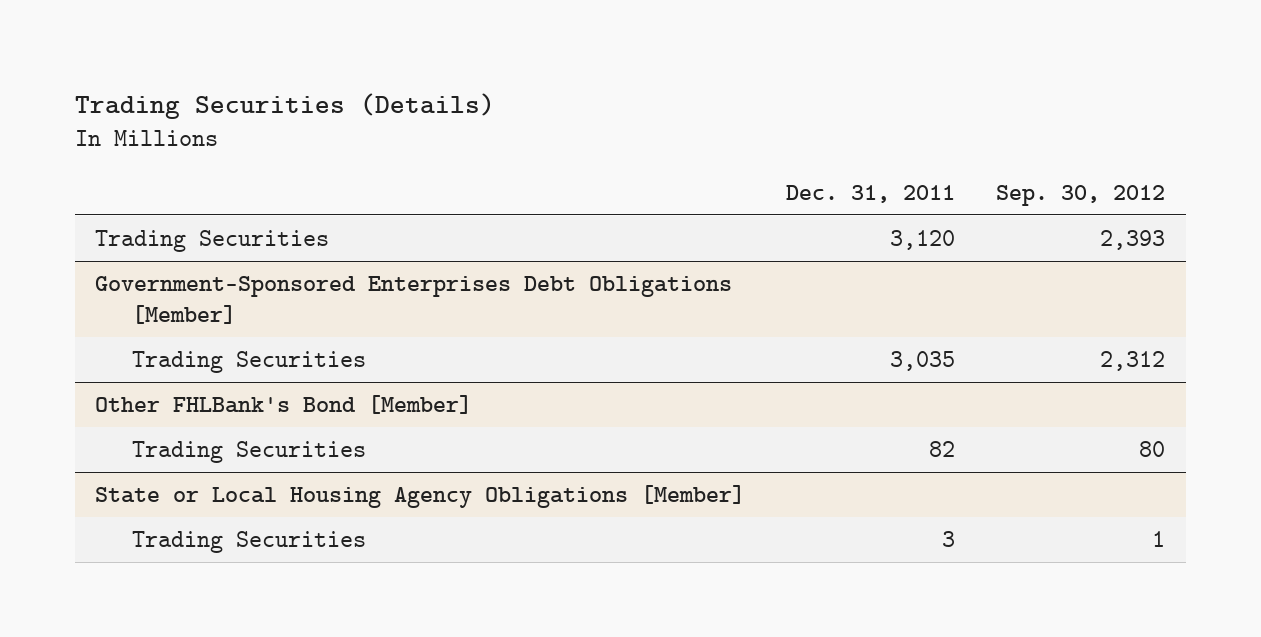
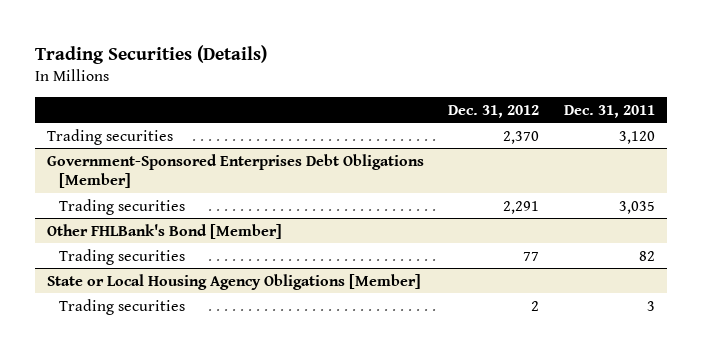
- | Dec. 31, 2011 | Sep. 30, 2012
+ | Dec. 31, 2012 | Dec. 31, 2011
- Trading Securities | 3,120 | 2,393
+ Trading securities | 2,370 | 3,120
@ Government-Sponsored Enterprises Debt Obligations [Member]
- Trading Securities | 3,035 | 2,312
+ Trading securities | 2,291 | 3,035
@ Other FHLBank's Bond [Member]
- Trading Securities | 82 | 80
+ Trading securities | 77 | 82
@ State or Local Housing Agency Obligations [Member]
- Trading Securities | 3 | 1
+ Trading securities | 2 | 3

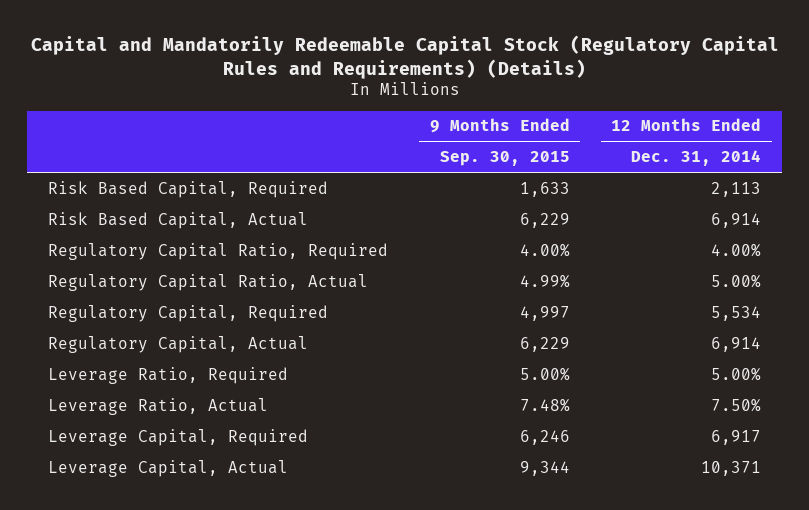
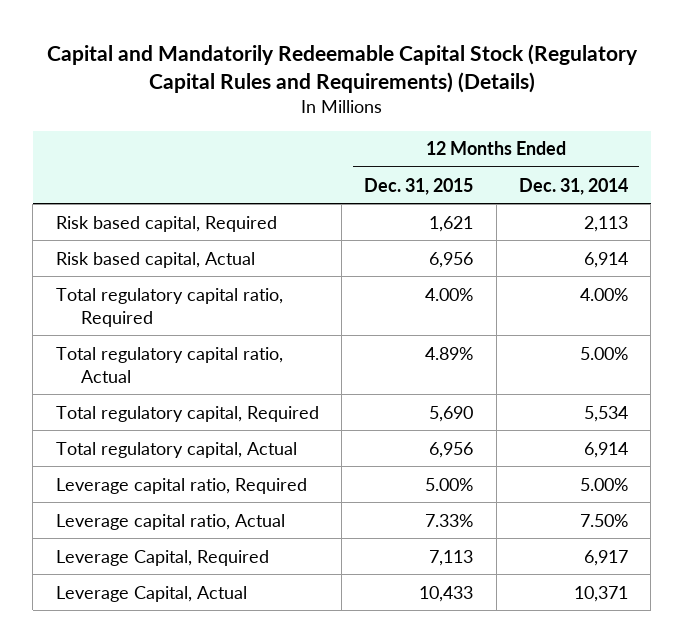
- | 9 Months Ended Sep. 30, 2015 | 12 Months Ended Dec. 31, 2014
+ | 12 Months Ended Dec. 31, 2015 | 12 Months Ended Dec. 31, 2014
- Risk Based Capital, Required | 1,633 | 2,113
- Risk Based Capital, Actual | 6,229 | 6,914
- Regulatory Capital Ratio, Required | 4.00% | 4.00%
- Regulatory Capital Ratio, Actual | 4.99% | 5.00%
- Regulatory Capital, Required | 4,997 | 5,534
- Regulatory Capital, Actual | 6,229 | 6,914
- Leverage Ratio, Required | 5.00% | 5.00%
- Leverage Ratio, Actual | 7.48% | 7.50%
+ Risk based capital, Required | 1,621 | 2,113
+ Risk based capital, Actual | 6,956 | 6,914
+ Total regulatory capital ratio, Required | 4.00% | 4.00%
+ Total regulatory capital ratio, Actual | 4.89% | 5.00%
+ Total regulatory capital, Required | 5,690 | 5,534
+ Total regulatory capital, Actual | 6,956 | 6,914
+ Leverage capital ratio, Required | 5.00% | 5.00%
+ Leverage capital ratio, Actual | 7.33% | 7.50%

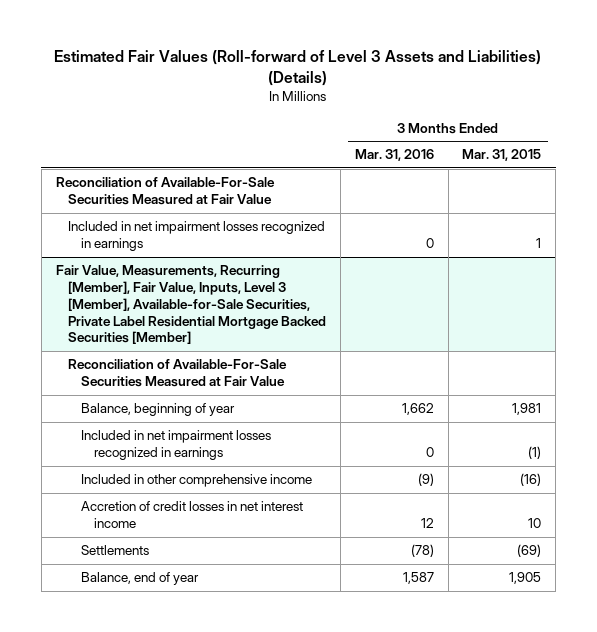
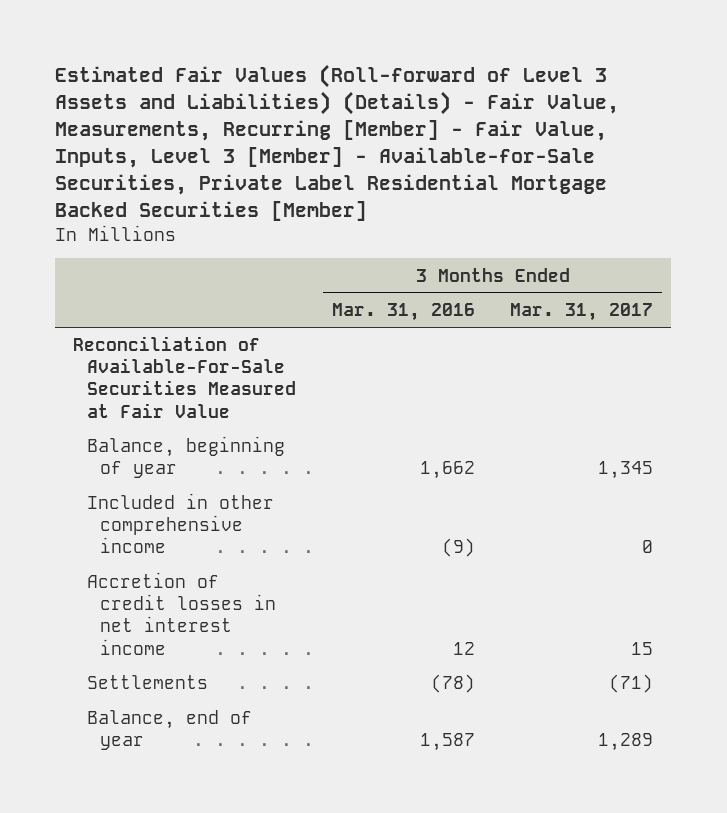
- Estimated Fair Values (Roll-forward of Level 3 Assets and Liabilities) (Details)
+ Estimated Fair Values (Roll-forward of Level 3 Assets and Liabilities) (Details) - Fair Value, Measurements, Recurring [Member] - Fair Value, Inputs, Level 3 [Member] - Available-for-Sale Securities, Private Label Residential Mortgage Backed Securities [Member]
- | 3 Months Ended Mar. 31, 2016 | 3 Months Ended Mar. 31, 2015
+ | 3 Months Ended Mar. 31, 2016 | 3 Months Ended Mar. 31, 2017
- Included in net impairment losses recognized in earnings | 0 | 1
- Fair Value, Measurements, Recurring [Member], Fair Value, Inputs, Level 3 [Member], Available-for-Sale Securities, Private Label Residential Mortgage Backed Securities [Member]
- Reconciliation of Available-For-Sale Securities Measured at Fair Value
- Included in net impairment losses recognized in earnings | 0 | (1)

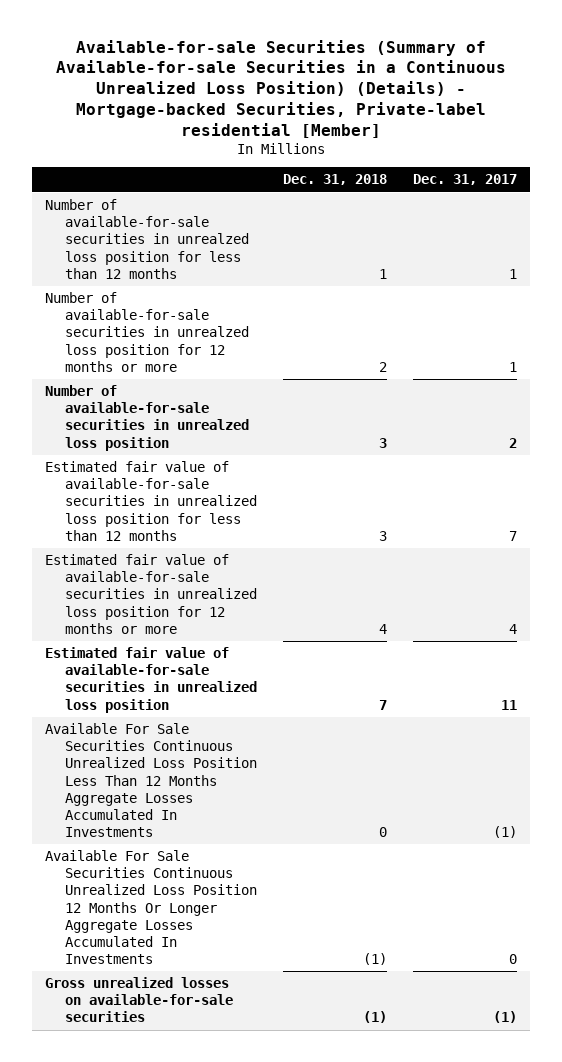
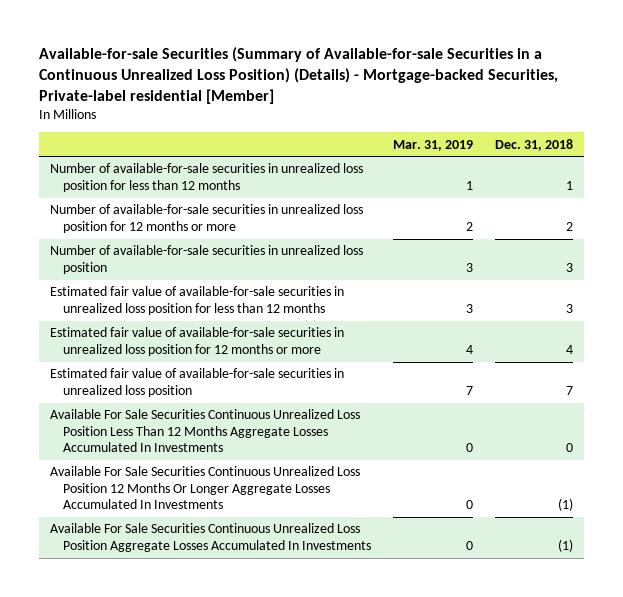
- | Dec. 31, 2018 | Dec. 31, 2017
+ | Mar. 31, 2019 | Dec. 31, 2018
- Number of available-for-sale securities in unrealzed loss position for less than 12 months | 1 | 1
- Number of available-for-sale securities in unrealzed loss position for 12 months or more | 2 | 1
- Number of available-for-sale securities in unrealzed loss position | 3 | 2
+ Number of available-for-sale securities in unrealized loss position for less than 12 months | 1 | 1
+ Number of available-for-sale securities in unrealized loss position for 12 months or more | 2 | 2
+ Number of available-for-sale securities in unrealized loss position | 3 | 3
- Gross unrealized losses on available-for-sale securities | (1) | (1)
+ Available For Sale Securities Continuous Unrealized Loss Position Aggregate Losses Accumulated In Investments | 0 | (1)

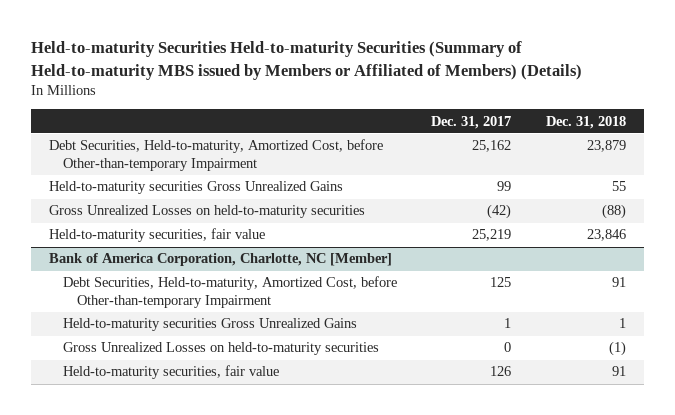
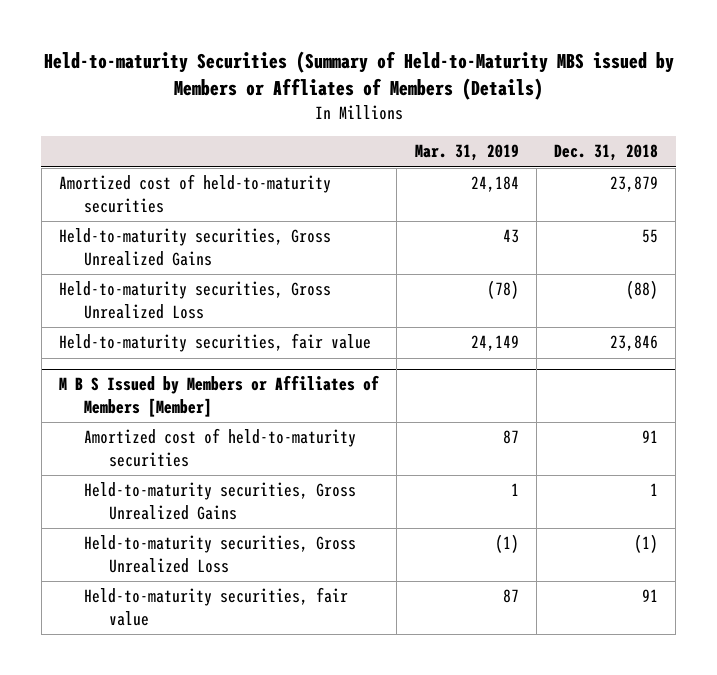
- Held-to-maturity Securities Held-to-maturity Securities (Summary of Held-to-maturity MBS issued by Members or Affiliated of Members) (Details)
+ Held-to-maturity Securities (Summary of Held-to-Maturity MBS issued by Members or Affliates of Members (Details)
- | Dec. 31, 2017 | Dec. 31, 2018
+ | Mar. 31, 2019 | Dec. 31, 2018
- Debt Securities, Held-to-maturity, Amortized Cost, before Other-than-temporary Impairment | 25,162 | 23,879
- Held-to-maturity securities Gross Unrealized Gains | 99 | 55
- Gross Unrealized Losses on held-to-maturity securities | (42) | (88)
+ Amortized cost of held-to-maturity securities | 24,184 | 23,879
+ Held-to-maturity securities, Gross Unrealized Gains | 43 | 55
+ Held-to-maturity securities, Gross Unrealized Loss | (78) | (88)
- Bank of America Corporation, Charlotte, NC [Member]
- Debt Securities, Held-to-maturity, Amortized Cost, before Other-than-temporary Impairment | 125 | 91
- Held-to-maturity securities Gross Unrealized Gains | 1 | 1
- Gross Unrealized Losses on held-to-maturity securities | 0 | (1)
+ M B S Issued by Members or Affiliates of Members [Member]
+ Amortized cost of held-to-maturity securities | 87 | 91
+ Held-to-maturity securities, Gross Unrealized Gains | 1 | 1
+ Held-to-maturity securities, Gross Unrealized Loss | (1) | (1)

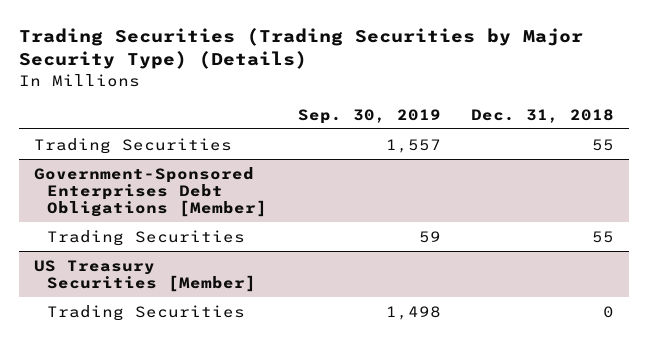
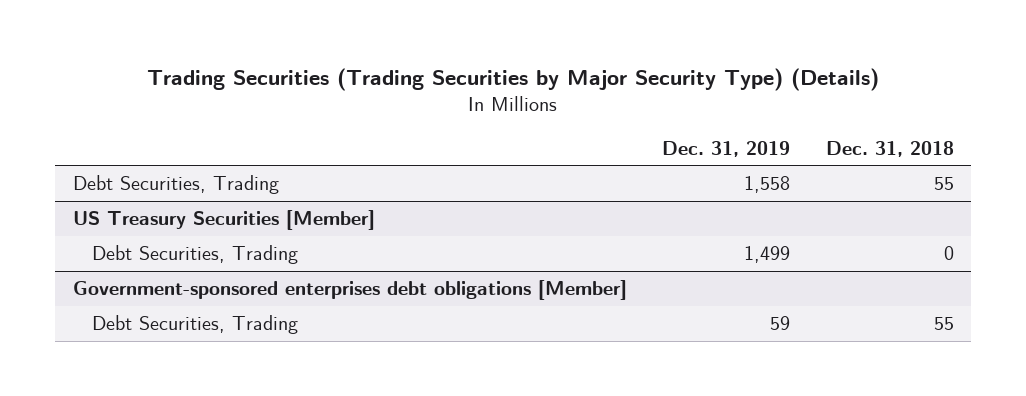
- | Sep. 30, 2019 | Dec. 31, 2018
+ | Dec. 31, 2019 | Dec. 31, 2018
- Trading Securities | 1,557 | 55
- Government-Sponsored Enterprises Debt Obligations [Member]
- Trading Securities | 59 | 55
+ Debt Securities, Trading | 1,558 | 55
@ US Treasury Securities [Member]
- Trading Securities | 1,498 | 0
+ Debt Securities, Trading | 1,499 | 0
+ Government-sponsored enterprises debt obligations [Member]
+ Debt Securities, Trading | 59 | 55

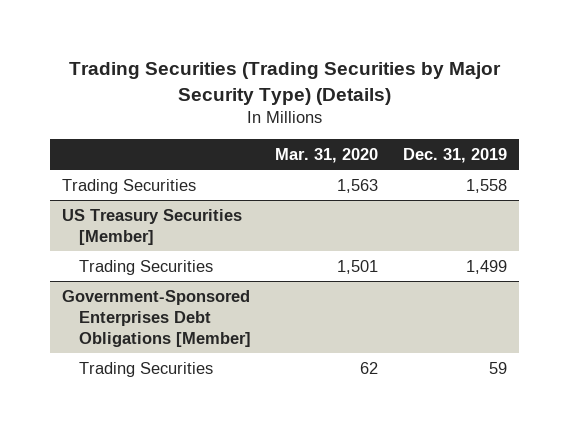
- | Dec. 31, 2019 | Dec. 31, 2018
+ | Mar. 31, 2020 | Dec. 31, 2019
- Debt Securities, Trading | 1,558 | 55
+ Trading Securities | 1,563 | 1,558
@ US Treasury Securities [Member]
- Debt Securities, Trading | 1,499 | 0
- Government-sponsored enterprises debt obligations [Member]
- Debt Securities, Trading | 59 | 55
@ US Treasury Securities [Member]
+ Trading Securities | 1,501 | 1,499
+ Government-Sponsored Enterprises Debt Obligations [Member]
+ Trading Securities | 62 | 59

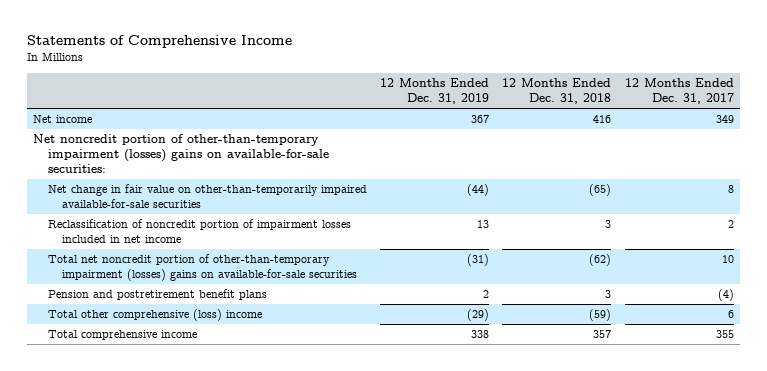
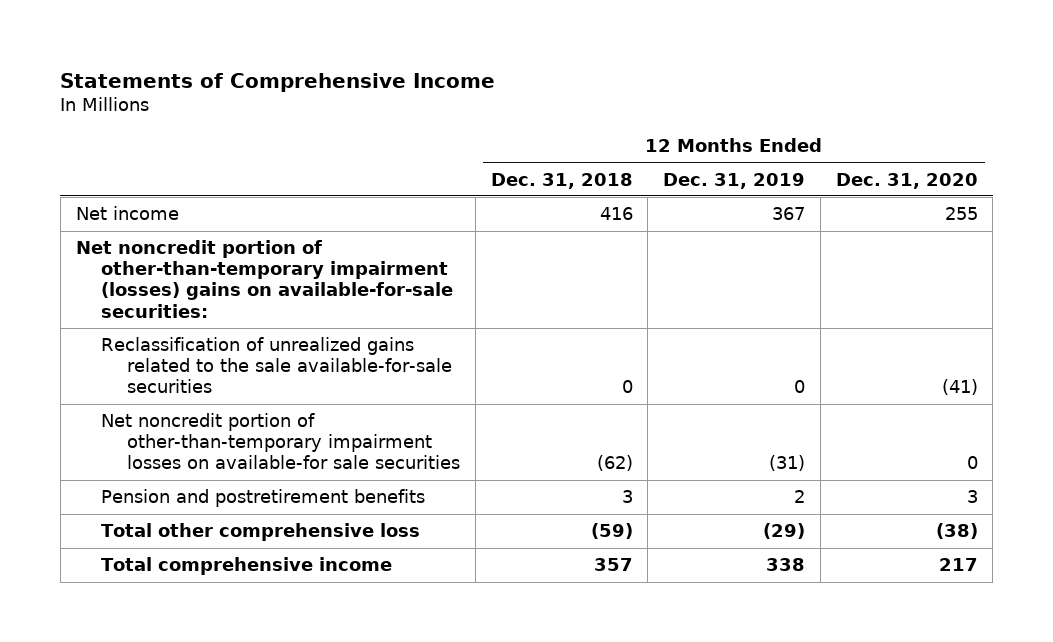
- | 12 Months Ended Dec. 31, 2019 | 12 Months Ended Dec. 31, 2018 | 12 Months Ended Dec. 31, 2017
+ | 12 Months Ended Dec. 31, 2018 | 12 Months Ended Dec. 31, 2019 | 12 Months Ended Dec. 31, 2020
- Net change in fair value on other-than-temporarily impaired available-for-sale securities | (44) | (65) | 8
- Reclassification of noncredit portion of impairment losses included in net income | 13 | 3 | 2
- Total net noncredit portion of other-than-temporary impairment (losses) gains on available-for-sale securities | (31) | (62) | 10
- Pension and postretirement benefit plans | 2 | 3 | (4)
- Total other comprehensive (loss) income | (29) | (59) | 6
+ Reclassification of unrealized gains related to the sale available-for-sale securities | 0 | 0 | (41)
+ Net noncredit portion of other-than-temporary impairment losses on available-for sale securities | (62) | (31) | 0
+ Pension and postretirement benefits | 3 | 2 | 3
+ Total other comprehensive loss | (59) | (29) | (38)

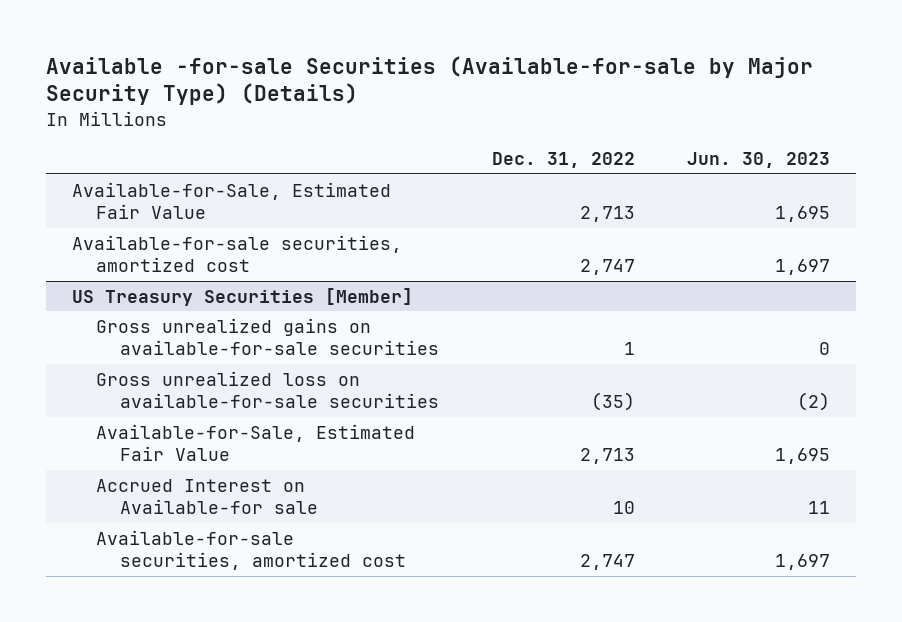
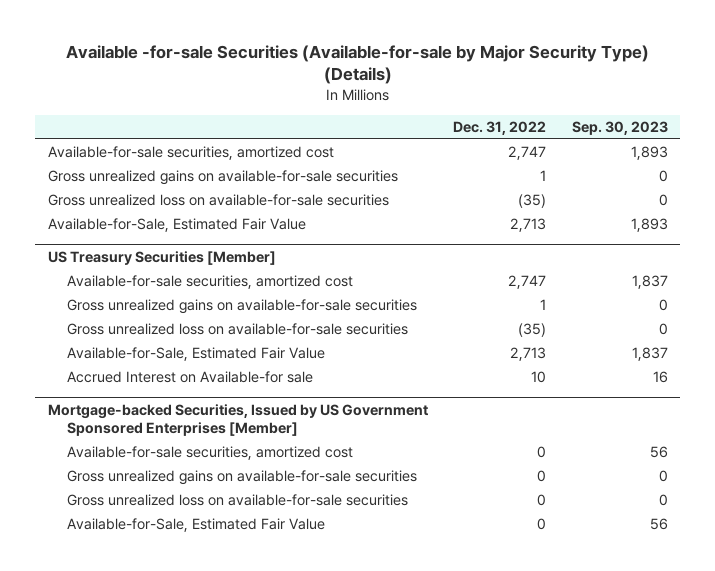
- | Dec. 31, 2022 | Jun. 30, 2023
+ | Dec. 31, 2022 | Sep. 30, 2023
+ Gross unrealized gains on available-for-sale securities | 1 | 0
+ Gross unrealized loss on available-for-sale securities | (35) | 0
moved down: Available-for-Sale, Estimated Fair Value | 2,713 | 1,893
@ US Treasury Securities [Member]
moved up: Available-for-sale securities, amortized cost | 2,747 | 1,837
+ Mortgage-backed Securities, Issued by US Government Sponsored Enterprises [Member]
+ Available-for-sale securities, amortized cost | 0 | 56
+ Gross unrealized gains on available-for-sale securities | 0 | 0
+ Gross unrealized loss on available-for-sale securities | 0 | 0
+ Available-for-Sale, Estimated Fair Value | 0 | 56

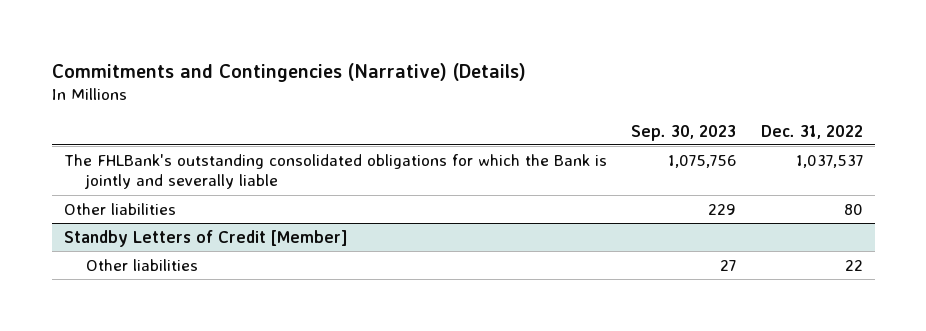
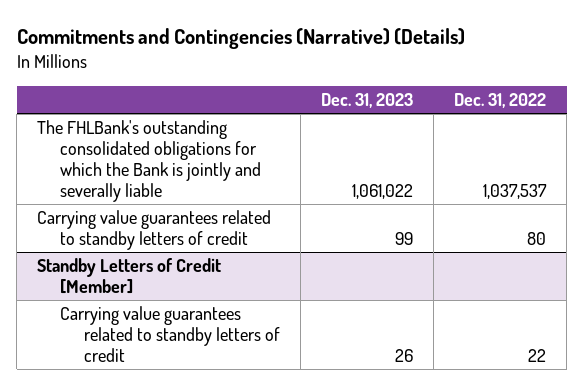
- | Sep. 30, 2023 | Dec. 31, 2022
+ | Dec. 31, 2023 | Dec. 31, 2022
- Other liabilities | 229 | 80
+ Carrying value guarantees related to standby letters of credit | 99 | 80
@ Standby Letters of Credit [Member]
- Other liabilities | 27 | 22
+ Carrying value guarantees related to standby letters of credit | 26 | 22

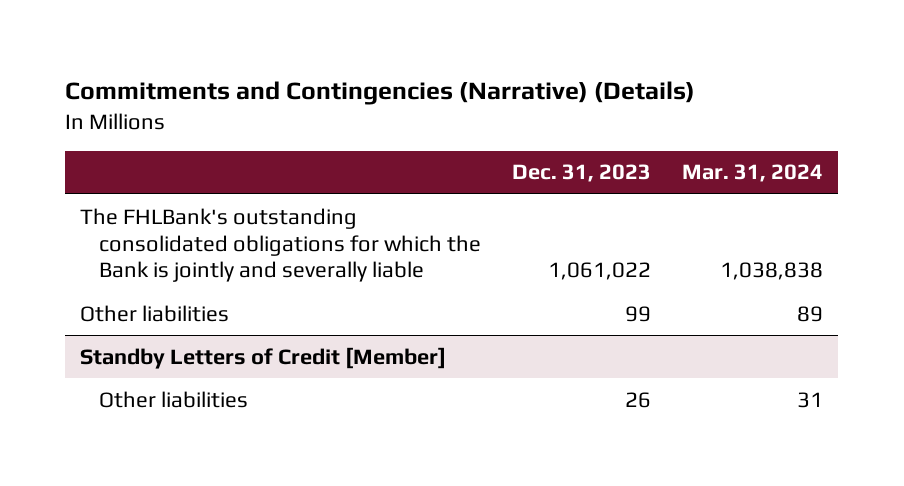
- | Dec. 31, 2023 | Dec. 31, 2022
+ | Dec. 31, 2023 | Mar. 31, 2024
- Carrying value guarantees related to standby letters of credit | 99 | 80
+ Other liabilities | 99 | 89
@ Standby Letters of Credit [Member]
- Carrying value guarantees related to standby letters of credit | 26 | 22
+ Other liabilities | 26 | 31

